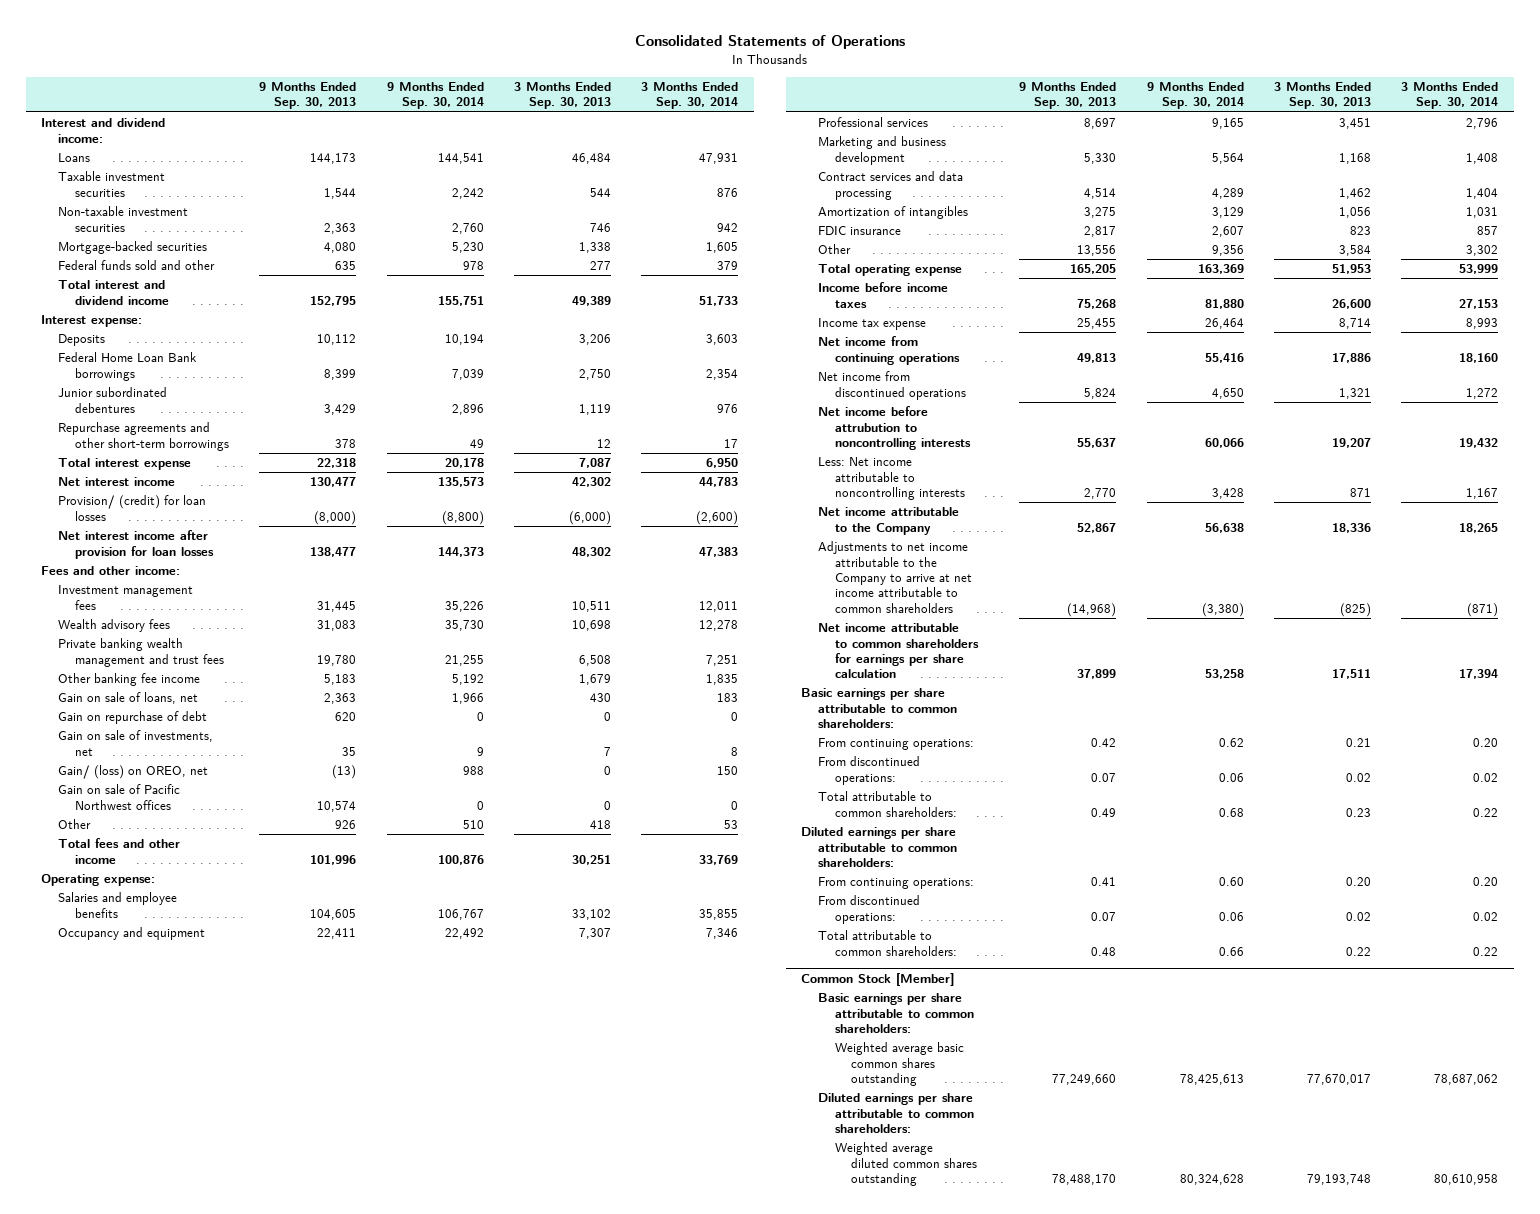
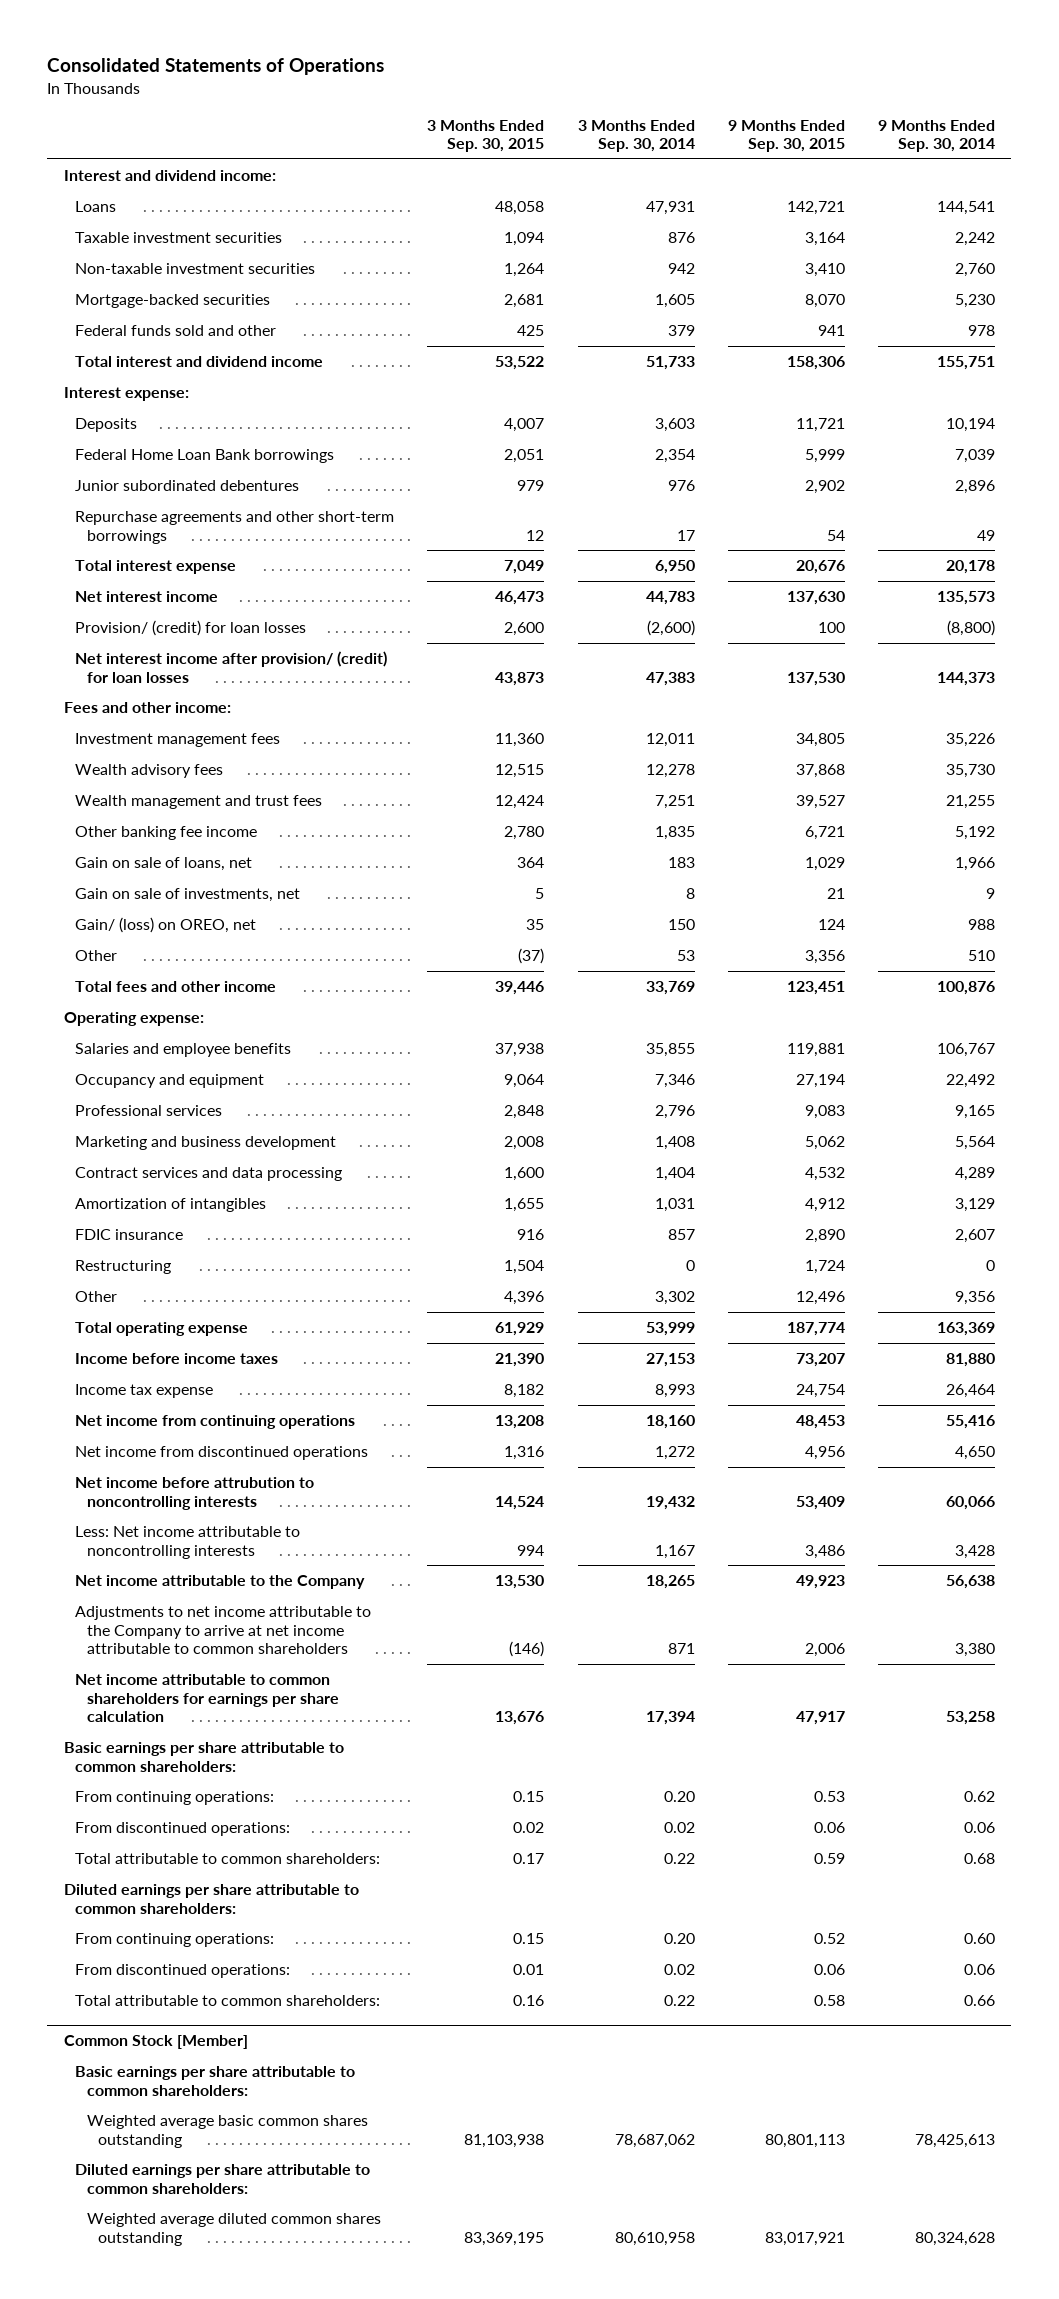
- | 9 Months Ended Sep. 30, 2013 | 9 Months Ended Sep. 30, 2014 | 3 Months Ended Sep. 30, 2013 | 3 Months Ended Sep. 30, 2014
+ | 3 Months Ended Sep. 30, 2015 | 3 Months Ended Sep. 30, 2014 | 9 Months Ended Sep. 30, 2015 | 9 Months Ended Sep. 30, 2014
- Net interest income after provision for loan losses | 138,477 | 144,373 | 48,302 | 47,383
+ Net interest income after provision/ (credit) for loan losses | 43,873 | 47,383 | 137,530 | 144,373
- Private banking wealth management and trust fees | 19,780 | 21,255 | 6,508 | 7,251
+ Wealth management and trust fees | 12,424 | 7,251 | 39,527 | 21,255
- Gain on repurchase of debt | 620 | 0 | 0 | 0
- Gain on sale of Pacific Northwest offices | 10,574 | 0 | 0 | 0
+ Restructuring | 1,504 | 0 | 1,724 | 0
- Adjustments to net income attributable to the Company to arrive at net income attributable to common shareholders | (14,968) | (3,380) | (825) | (871)
+ Adjustments to net income attributable to the Company to arrive at net income attributable to common shareholders | (146) | 871 | 2,006 | 3,380

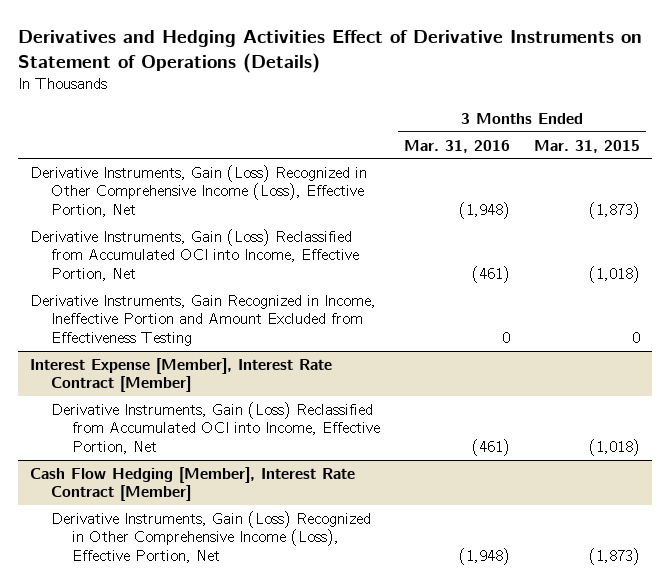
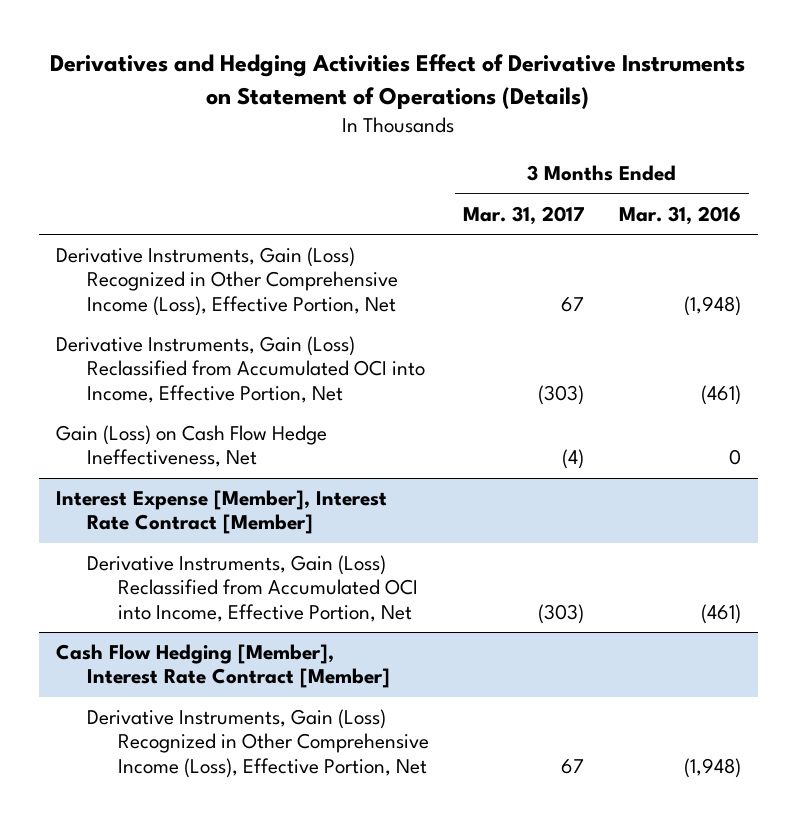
- | 3 Months Ended Mar. 31, 2016 | 3 Months Ended Mar. 31, 2015
+ | 3 Months Ended Mar. 31, 2017 | 3 Months Ended Mar. 31, 2016
- Derivative Instruments, Gain Recognized in Income, Ineffective Portion and Amount Excluded from Effectiveness Testing | 0 | 0
+ Gain (Loss) on Cash Flow Hedge Ineffectiveness, Net | (4) | 0

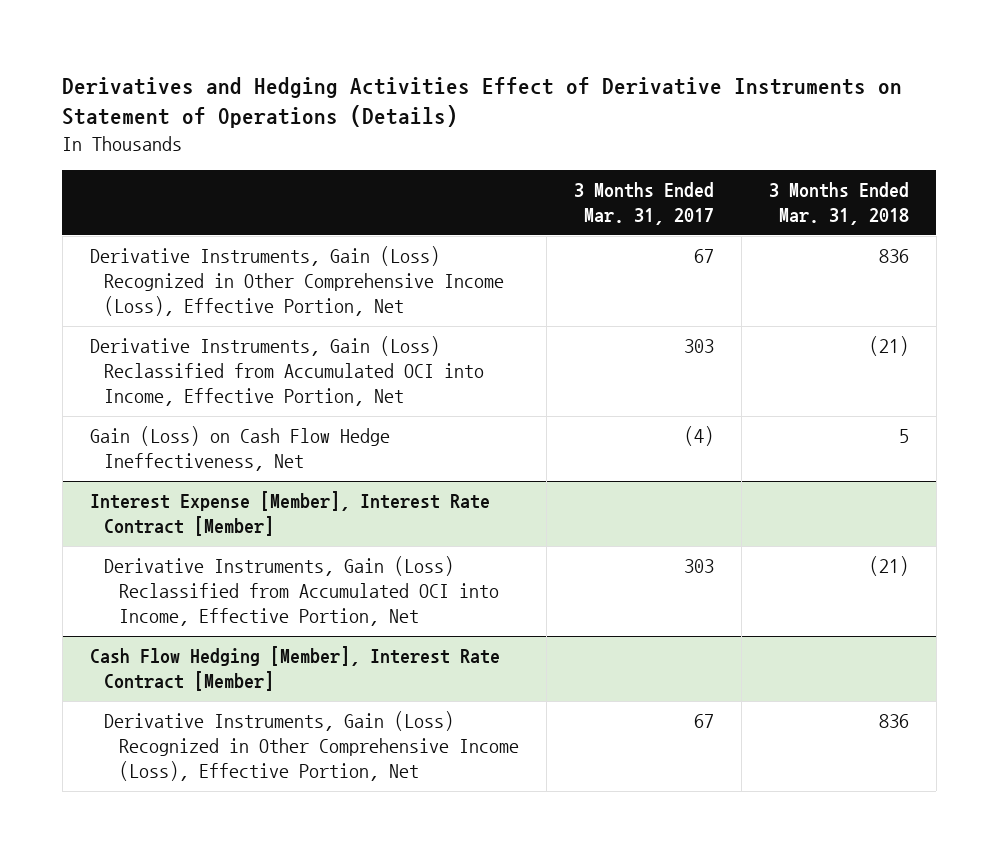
- | 3 Months Ended Mar. 31, 2017 | 3 Months Ended Mar. 31, 2016
+ | 3 Months Ended Mar. 31, 2017 | 3 Months Ended Mar. 31, 2018
- Derivative Instruments, Gain (Loss) Reclassified from Accumulated OCI into Income, Effective Portion, Net | (303) | (461)
+ Derivative Instruments, Gain (Loss) Reclassified from Accumulated OCI into Income, Effective Portion, Net | 303 | (21)
@ Interest Expense [Member], Interest Rate Contract [Member]
- Derivative Instruments, Gain (Loss) Reclassified from Accumulated OCI into Income, Effective Portion, Net | (303) | (461)
+ Derivative Instruments, Gain (Loss) Reclassified from Accumulated OCI into Income, Effective Portion, Net | 303 | (21)

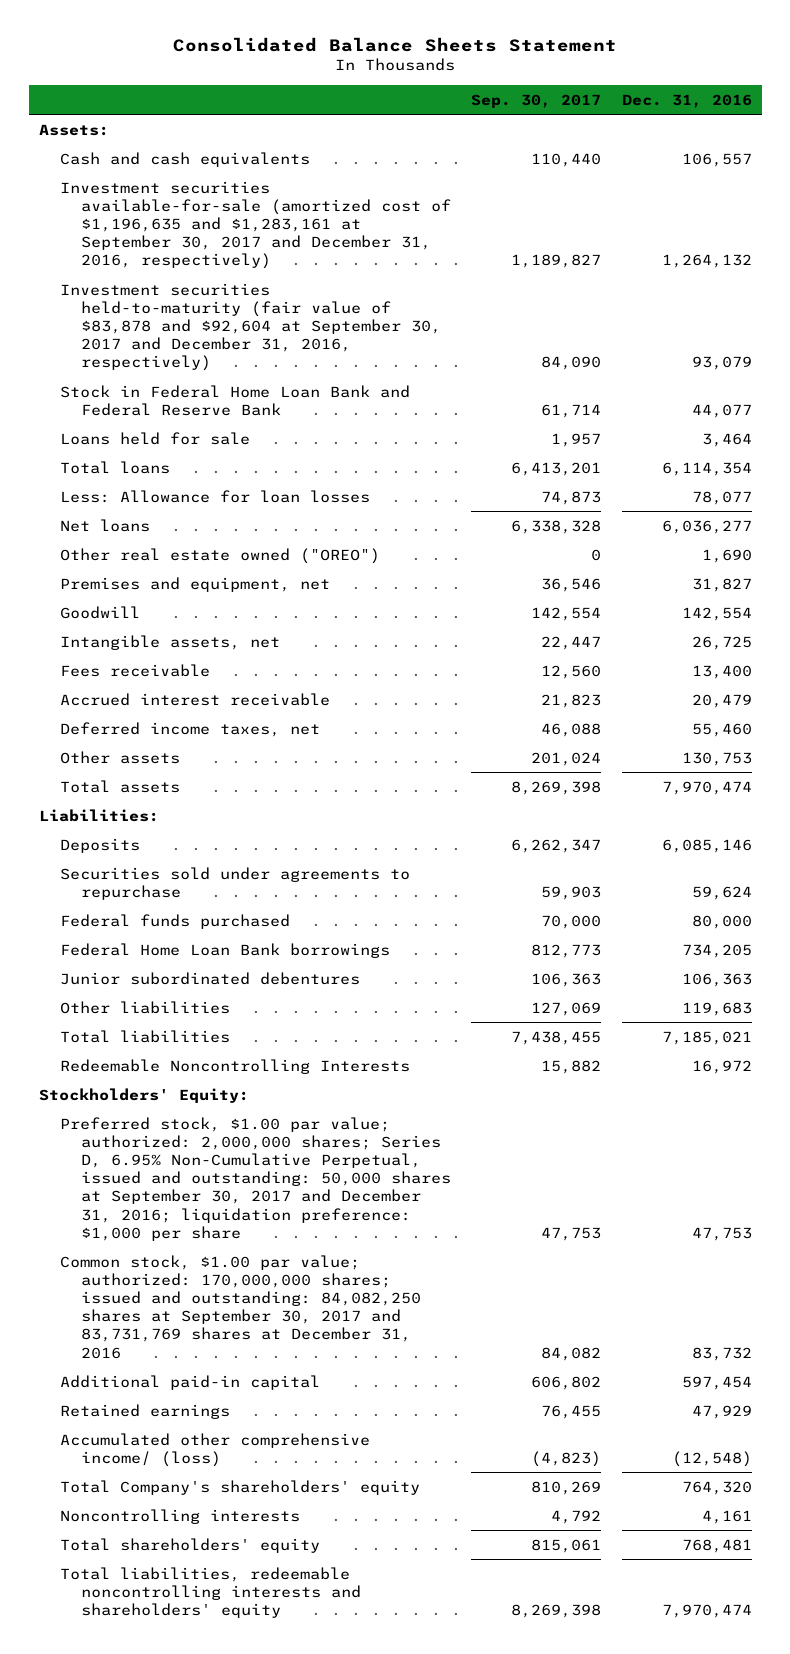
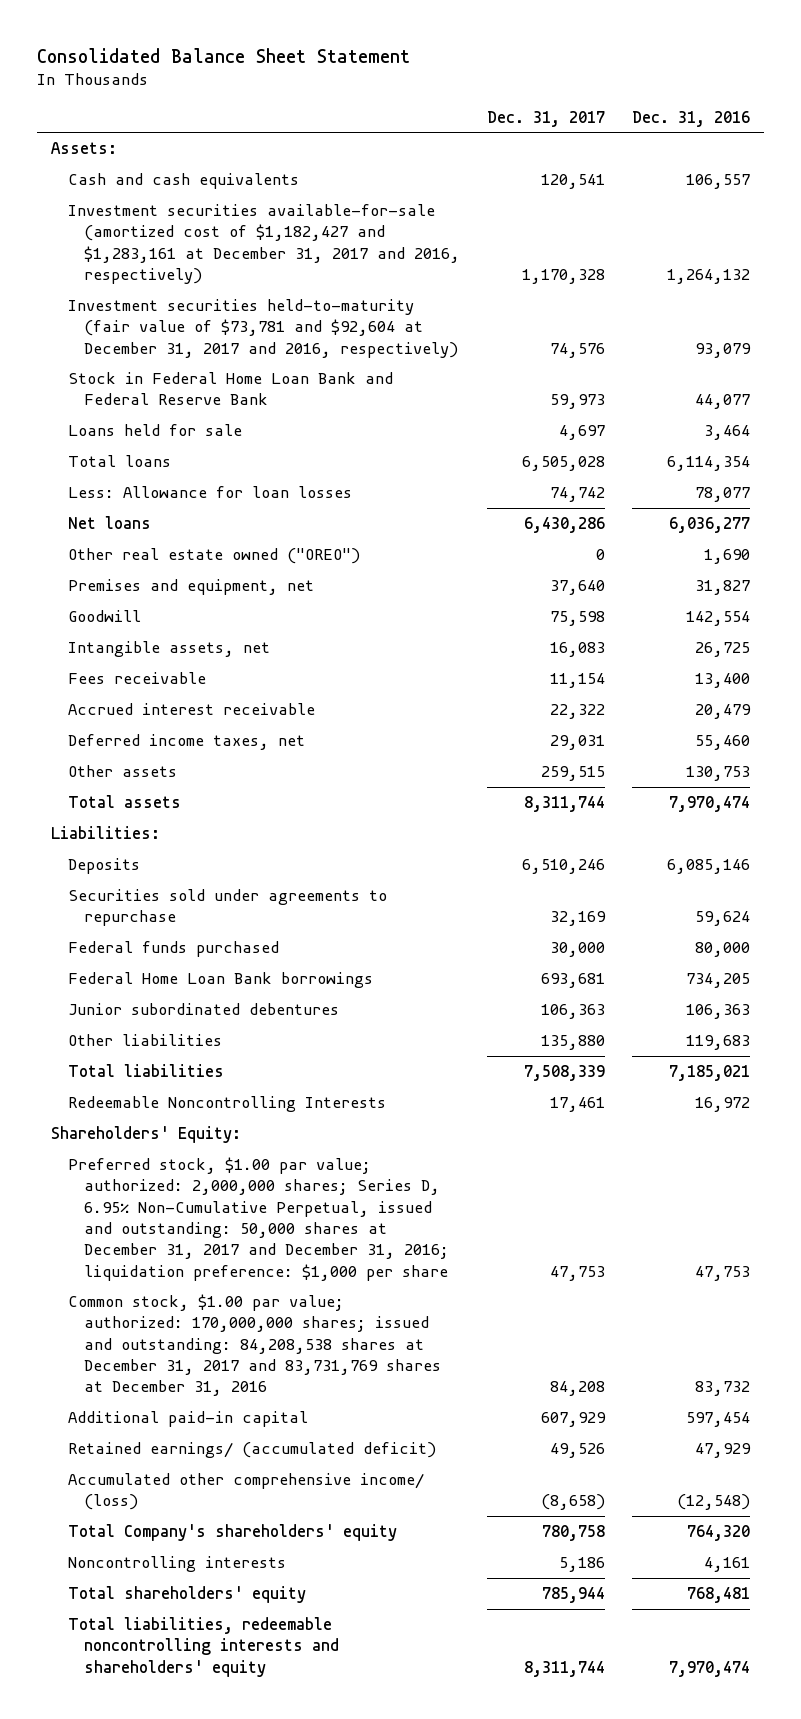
- Consolidated Balance Sheets Statement
+ Consolidated Balance Sheet Statement
- | Sep. 30, 2017 | Dec. 31, 2016
+ | Dec. 31, 2017 | Dec. 31, 2016
- Investment securities available-for-sale (amortized cost of $1,196,635 and $1,283,161 at September 30, 2017 and December 31, 2016, respectively) | 1,189,827 | 1,264,132
- Investment securities held-to-maturity (fair value of $83,878 and $92,604 at September 30, 2017 and December 31, 2016, respectively) | 84,090 | 93,079
+ Investment securities available-for-sale (amortized cost of $1,182,427 and $1,283,161 at December 31, 2017 and 2016, respectively) | 1,170,328 | 1,264,132
+ Investment securities held-to-maturity (fair value of $73,781 and $92,604 at December 31, 2017 and 2016, respectively) | 74,576 | 93,079
- Stockholders' Equity:
- Preferred stock, $1.00 par value; authorized: 2,000,000 shares; Series D, 6.95% Non-Cumulative Perpetual, issued and outstanding: 50,000 shares at September 30, 2017 and December 31, 2016; liquidation preference: $1,000 per share | 47,753 | 47,753
- Common stock, $1.00 par value; authorized: 170,000,000 shares; issued and outstanding: 84,082,250 shares at September 30, 2017 and 83,731,769 shares at December 31, 2016 | 84,082 | 83,732
+ Shareholders' Equity:
+ Preferred stock, $1.00 par value; authorized: 2,000,000 shares; Series D, 6.95% Non-Cumulative Perpetual, issued and outstanding: 50,000 shares at December 31, 2017 and December 31, 2016; liquidation preference: $1,000 per share | 47,753 | 47,753
+ Common stock, $1.00 par value; authorized: 170,000,000 shares; issued and outstanding: 84,208,538 shares at December 31, 2017 and 83,731,769 shares at December 31, 2016 | 84,208 | 83,732
- Retained earnings | 76,455 | 47,929
+ Retained earnings/ (accumulated deficit) | 49,526 | 47,929

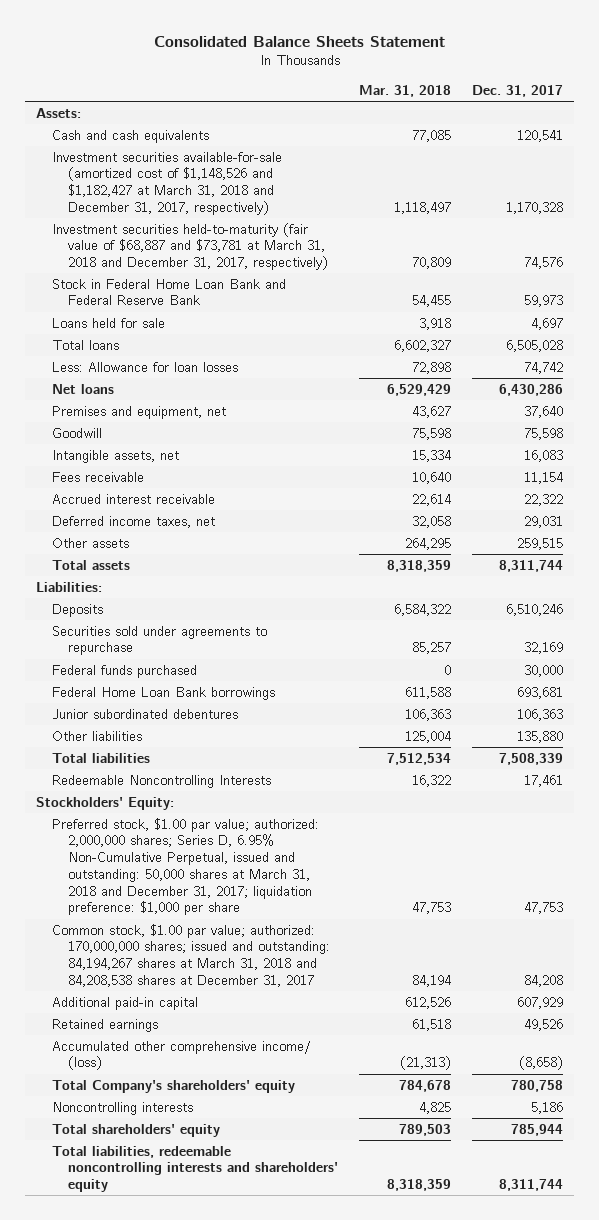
- Consolidated Balance Sheet Statement
+ Consolidated Balance Sheets Statement
- | Dec. 31, 2017 | Dec. 31, 2016
+ | Mar. 31, 2018 | Dec. 31, 2017
- Investment securities available-for-sale (amortized cost of $1,182,427 and $1,283,161 at December 31, 2017 and 2016, respectively) | 1,170,328 | 1,264,132
- Investment securities held-to-maturity (fair value of $73,781 and $92,604 at December 31, 2017 and 2016, respectively) | 74,576 | 93,079
+ Investment securities available-for-sale (amortized cost of $1,148,526 and $1,182,427 at March 31, 2018 and December 31, 2017, respectively) | 1,118,497 | 1,170,328
+ Investment securities held-to-maturity (fair value of $68,887 and $73,781 at March 31, 2018 and December 31, 2017, respectively) | 70,809 | 74,576
- Other real estate owned ("OREO") | 0 | 1,690
- Shareholders' Equity:
- Preferred stock, $1.00 par value; authorized: 2,000,000 shares; Series D, 6.95% Non-Cumulative Perpetual, issued and outstanding: 50,000 shares at December 31, 2017 and December 31, 2016; liquidation preference: $1,000 per share | 47,753 | 47,753
- Common stock, $1.00 par value; authorized: 170,000,000 shares; issued and outstanding: 84,208,538 shares at December 31, 2017 and 83,731,769 shares at December 31, 2016 | 84,208 | 83,732
+ Stockholders' Equity:
+ Preferred stock, $1.00 par value; authorized: 2,000,000 shares; Series D, 6.95% Non-Cumulative Perpetual, issued and outstanding: 50,000 shares at March 31, 2018 and December 31, 2017; liquidation preference: $1,000 per share | 47,753 | 47,753
+ Common stock, $1.00 par value; authorized: 170,000,000 shares; issued and outstanding: 84,194,267 shares at March 31, 2018 and 84,208,538 shares at December 31, 2017 | 84,194 | 84,208
- Retained earnings/ (accumulated deficit) | 49,526 | 47,929
+ Retained earnings | 61,518 | 49,526

